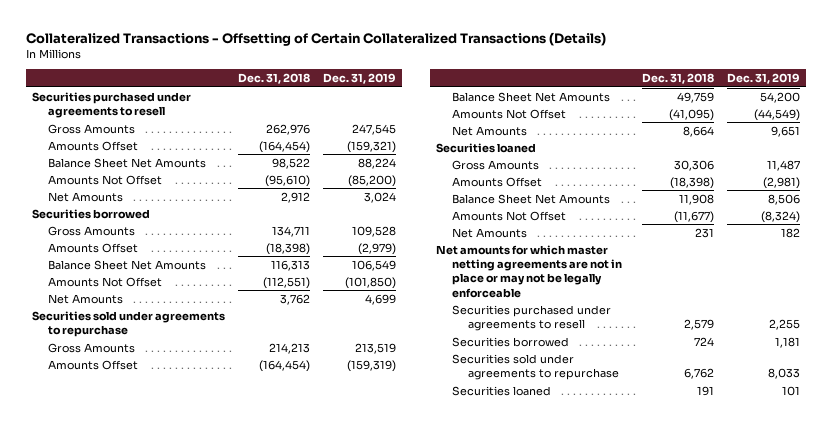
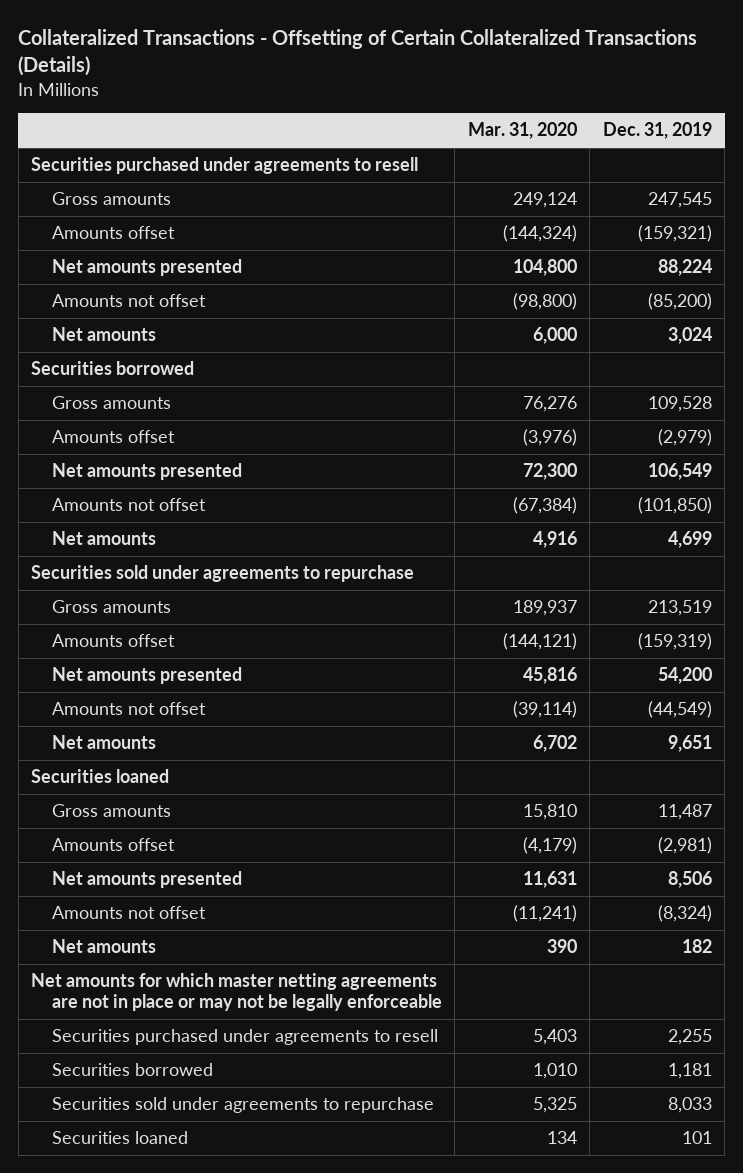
- | Dec. 31, 2018 | Dec. 31, 2019
+ | Mar. 31, 2020 | Dec. 31, 2019
- Gross Amounts | 262,976 | 247,545
- Amounts Offset | (164,454) | (159,321)
- Balance Sheet Net Amounts | 98,522 | 88,224
- Amounts Not Offset | (95,610) | (85,200)
- Net Amounts | 2,912 | 3,024
+ Gross amounts | 249,124 | 247,545
+ Amounts offset | (144,324) | (159,321)
+ Net amounts presented | 104,800 | 88,224
+ Amounts not offset | (98,800) | (85,200)
+ Net amounts | 6,000 | 3,024
- Gross Amounts | 134,711 | 109,528
- Amounts Offset | (18,398) | (2,979)
- Balance Sheet Net Amounts | 116,313 | 106,549
- Amounts Not Offset | (112,551) | (101,850)
- Net Amounts | 3,762 | 4,699
+ Gross amounts | 76,276 | 109,528
+ Amounts offset | (3,976) | (2,979)
+ Net amounts presented | 72,300 | 106,549
+ Amounts not offset | (67,384) | (101,850)
+ Net amounts | 4,916 | 4,699
- Gross Amounts | 214,213 | 213,519
- Amounts Offset | (164,454) | (159,319)
- Balance Sheet Net Amounts | 49,759 | 54,200
- Amounts Not Offset | (41,095) | (44,549)
- Net Amounts | 8,664 | 9,651
+ Gross amounts | 189,937 | 213,519
+ Amounts offset | (144,121) | (159,319)
+ Net amounts presented | 45,816 | 54,200
+ Amounts not offset | (39,114) | (44,549)
+ Net amounts | 6,702 | 9,651
- Gross Amounts | 30,306 | 11,487
- Amounts Offset | (18,398) | (2,981)
- Balance Sheet Net Amounts | 11,908 | 8,506
- Amounts Not Offset | (11,677) | (8,324)
- Net Amounts | 231 | 182
+ Gross amounts | 15,810 | 11,487
+ Amounts offset | (4,179) | (2,981)
+ Net amounts presented | 11,631 | 8,506
+ Amounts not offset | (11,241) | (8,324)
+ Net amounts | 390 | 182

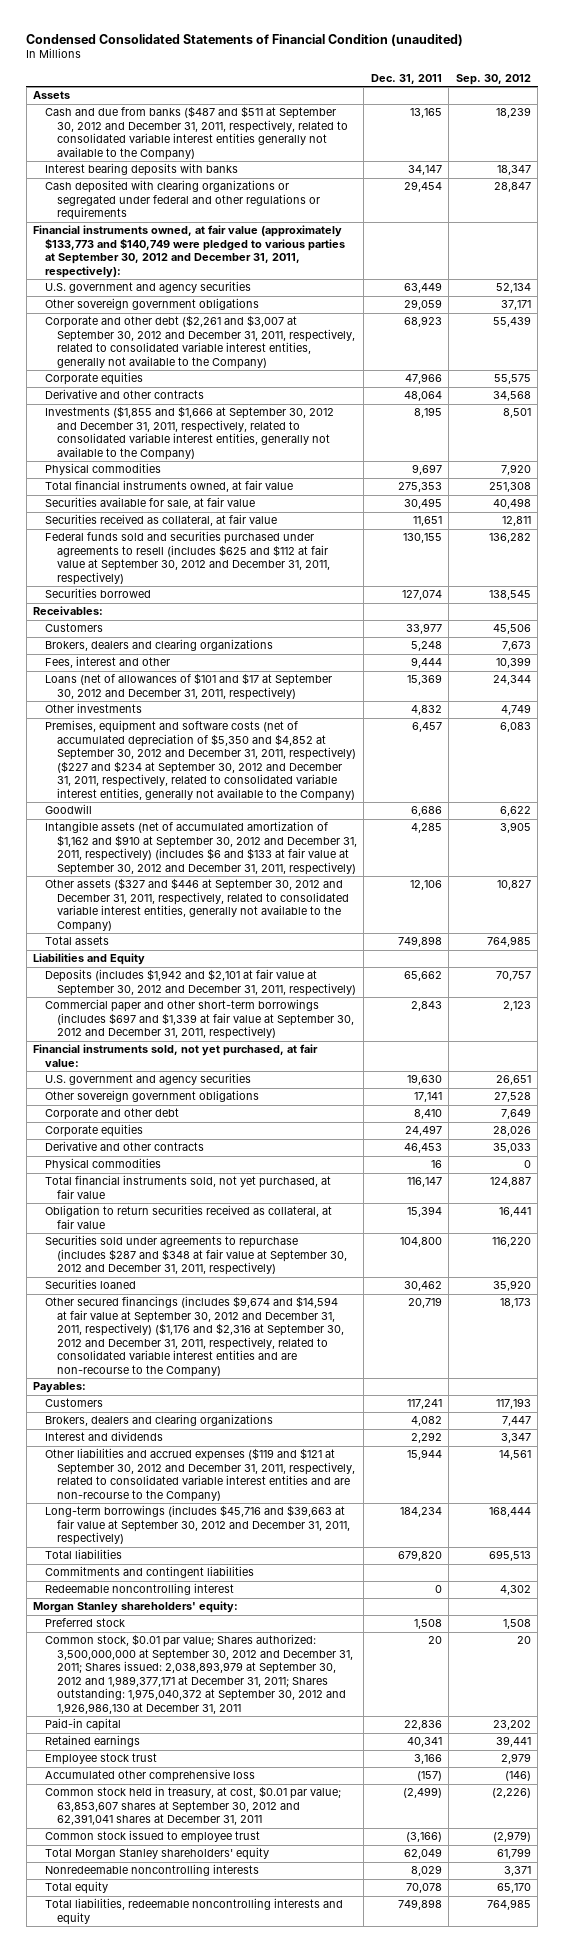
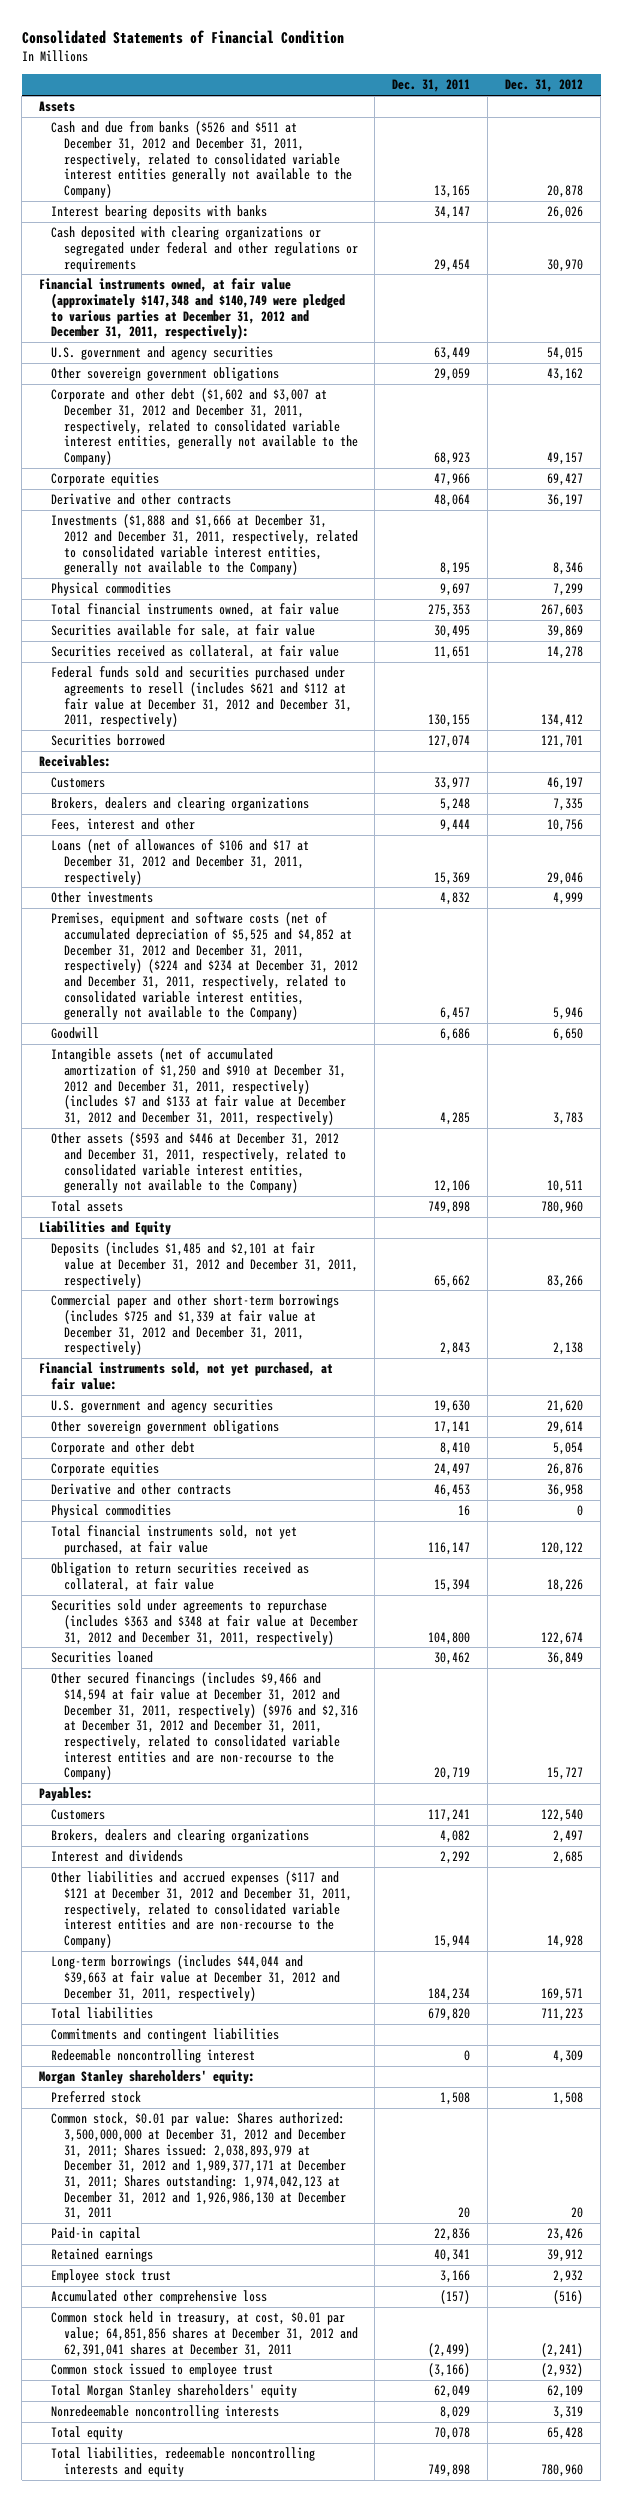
- Condensed Consolidated Statements of Financial Condition (unaudited)
+ Consolidated Statements of Financial Condition
- | Dec. 31, 2011 | Sep. 30, 2012
+ | Dec. 31, 2011 | Dec. 31, 2012
- Cash and due from banks ($487 and $511 at September 30, 2012 and December 31, 2011, respectively, related to consolidated variable interest entities generally not available to the Company) | 13,165 | 18,239
+ Cash and due from banks ($526 and $511 at December 31, 2012 and December 31, 2011, respectively, related to consolidated variable interest entities generally not available to the Company) | 13,165 | 20,878
- Financial instruments owned, at fair value (approximately $133,773 and $140,749 were pledged to various parties at September 30, 2012 and December 31, 2011, respectively):
+ Financial instruments owned, at fair value (approximately $147,348 and $140,749 were pledged to various parties at December 31, 2012 and December 31, 2011, respectively):
- Corporate and other debt ($2,261 and $3,007 at September 30, 2012 and December 31, 2011, respectively, related to consolidated variable interest entities, generally not available to the Company) | 68,923 | 55,439
+ Corporate and other debt ($1,602 and $3,007 at December 31, 2012 and December 31, 2011, respectively, related to consolidated variable interest entities, generally not available to the Company) | 68,923 | 49,157
- Investments ($1,855 and $1,666 at September 30, 2012 and December 31, 2011, respectively, related to consolidated variable interest entities, generally not available to the Company) | 8,195 | 8,501
+ Investments ($1,888 and $1,666 at December 31, 2012 and December 31, 2011, respectively, related to consolidated variable interest entities, generally not available to the Company) | 8,195 | 8,346
- Federal funds sold and securities purchased under agreements to resell (includes $625 and $112 at fair value at September 30, 2012 and December 31, 2011, respectively) | 130,155 | 136,282
+ Federal funds sold and securities purchased under agreements to resell (includes $621 and $112 at fair value at December 31, 2012 and December 31, 2011, respectively) | 130,155 | 134,412
- Loans (net of allowances of $101 and $17 at September 30, 2012 and December 31, 2011, respectively) | 15,369 | 24,344
+ Loans (net of allowances of $106 and $17 at December 31, 2012 and December 31, 2011, respectively) | 15,369 | 29,046
- Premises, equipment and software costs (net of accumulated depreciation of $5,350 and $4,852 at September 30, 2012 and December 31, 2011, respectively) ($227 and $234 at September 30, 2012 and December 31, 2011, respectively, related to consolidated variable interest entities, generally not available to the Company) | 6,457 | 6,083
+ Premises, equipment and software costs (net of accumulated depreciation of $5,525 and $4,852 at December 31, 2012 and December 31, 2011, respectively) ($224 and $234 at December 31, 2012 and December 31, 2011, respectively, related to consolidated variable interest entities, generally not available to the Company) | 6,457 | 5,946
- Intangible assets (net of accumulated amortization of $1,162 and $910 at September 30, 2012 and December 31, 2011, respectively) (includes $6 and $133 at fair value at September 30, 2012 and December 31, 2011, respectively) | 4,285 | 3,905
- Other assets ($327 and $446 at September 30, 2012 and December 31, 2011, respectively, related to consolidated variable interest entities, generally not available to the Company) | 12,106 | 10,827
+ Intangible assets (net of accumulated amortization of $1,250 and $910 at December 31, 2012 and December 31, 2011, respectively) (includes $7 and $133 at fair value at December 31, 2012 and December 31, 2011, respectively) | 4,285 | 3,783
+ Other assets ($593 and $446 at December 31, 2012 and December 31, 2011, respectively, related to consolidated variable interest entities, generally not available to the Company) | 12,106 | 10,511
- Deposits (includes $1,942 and $2,101 at fair value at September 30, 2012 and December 31, 2011, respectively) | 65,662 | 70,757
- Commercial paper and other short-term borrowings (includes $697 and $1,339 at fair value at September 30, 2012 and December 31, 2011, respectively) | 2,843 | 2,123
+ Deposits (includes $1,485 and $2,101 at fair value at December 31, 2012 and December 31, 2011, respectively) | 65,662 | 83,266
+ Commercial paper and other short-term borrowings (includes $725 and $1,339 at fair value at December 31, 2012 and December 31, 2011, respectively) | 2,843 | 2,138
- Securities sold under agreements to repurchase (includes $287 and $348 at fair value at September 30, 2012 and December 31, 2011, respectively) | 104,800 | 116,220
+ Securities sold under agreements to repurchase (includes $363 and $348 at fair value at December 31, 2012 and December 31, 2011, respectively) | 104,800 | 122,674
- Other secured financings (includes $9,674 and $14,594 at fair value at September 30, 2012 and December 31, 2011, respectively) ($1,176 and $2,316 at September 30, 2012 and December 31, 2011, respectively, related to consolidated variable interest entities and are non-recourse to the Company) | 20,719 | 18,173
+ Other secured financings (includes $9,466 and $14,594 at fair value at December 31, 2012 and December 31, 2011, respectively) ($976 and $2,316 at December 31, 2012 and December 31, 2011, respectively, related to consolidated variable interest entities and are non-recourse to the Company) | 20,719 | 15,727
- Other liabilities and accrued expenses ($119 and $121 at September 30, 2012 and December 31, 2011, respectively, related to consolidated variable interest entities and are non-recourse to the Company) | 15,944 | 14,561
- Long-term borrowings (includes $45,716 and $39,663 at fair value at September 30, 2012 and December 31, 2011, respectively) | 184,234 | 168,444
+ Other liabilities and accrued expenses ($117 and $121 at December 31, 2012 and December 31, 2011, respectively, related to consolidated variable interest entities and are non-recourse to the Company) | 15,944 | 14,928
+ Long-term borrowings (includes $44,044 and $39,663 at fair value at December 31, 2012 and December 31, 2011, respectively) | 184,234 | 169,571
- Common stock, $0.01 par value; Shares authorized: 3,500,000,000 at September 30, 2012 and December 31, 2011; Shares issued: 2,038,893,979 at September 30, 2012 and 1,989,377,171 at December 31, 2011; Shares outstanding: 1,975,040,372 at September 30, 2012 and 1,926,986,130 at December 31, 2011 | 20 | 20
+ Common stock, $0.01 par value: Shares authorized: 3,500,000,000 at December 31, 2012 and December 31, 2011; Shares issued: 2,038,893,979 at December 31, 2012 and 1,989,377,171 at December 31, 2011; Shares outstanding: 1,974,042,123 at December 31, 2012 and 1,926,986,130 at December 31, 2011 | 20 | 20
- Common stock held in treasury, at cost, $0.01 par value; 63,853,607 shares at September 30, 2012 and 62,391,041 shares at December 31, 2011 | (2,499) | (2,226)
+ Common stock held in treasury, at cost, $0.01 par value; 64,851,856 shares at December 31, 2012 and 62,391,041 shares at December 31, 2011 | (2,499) | (2,241)

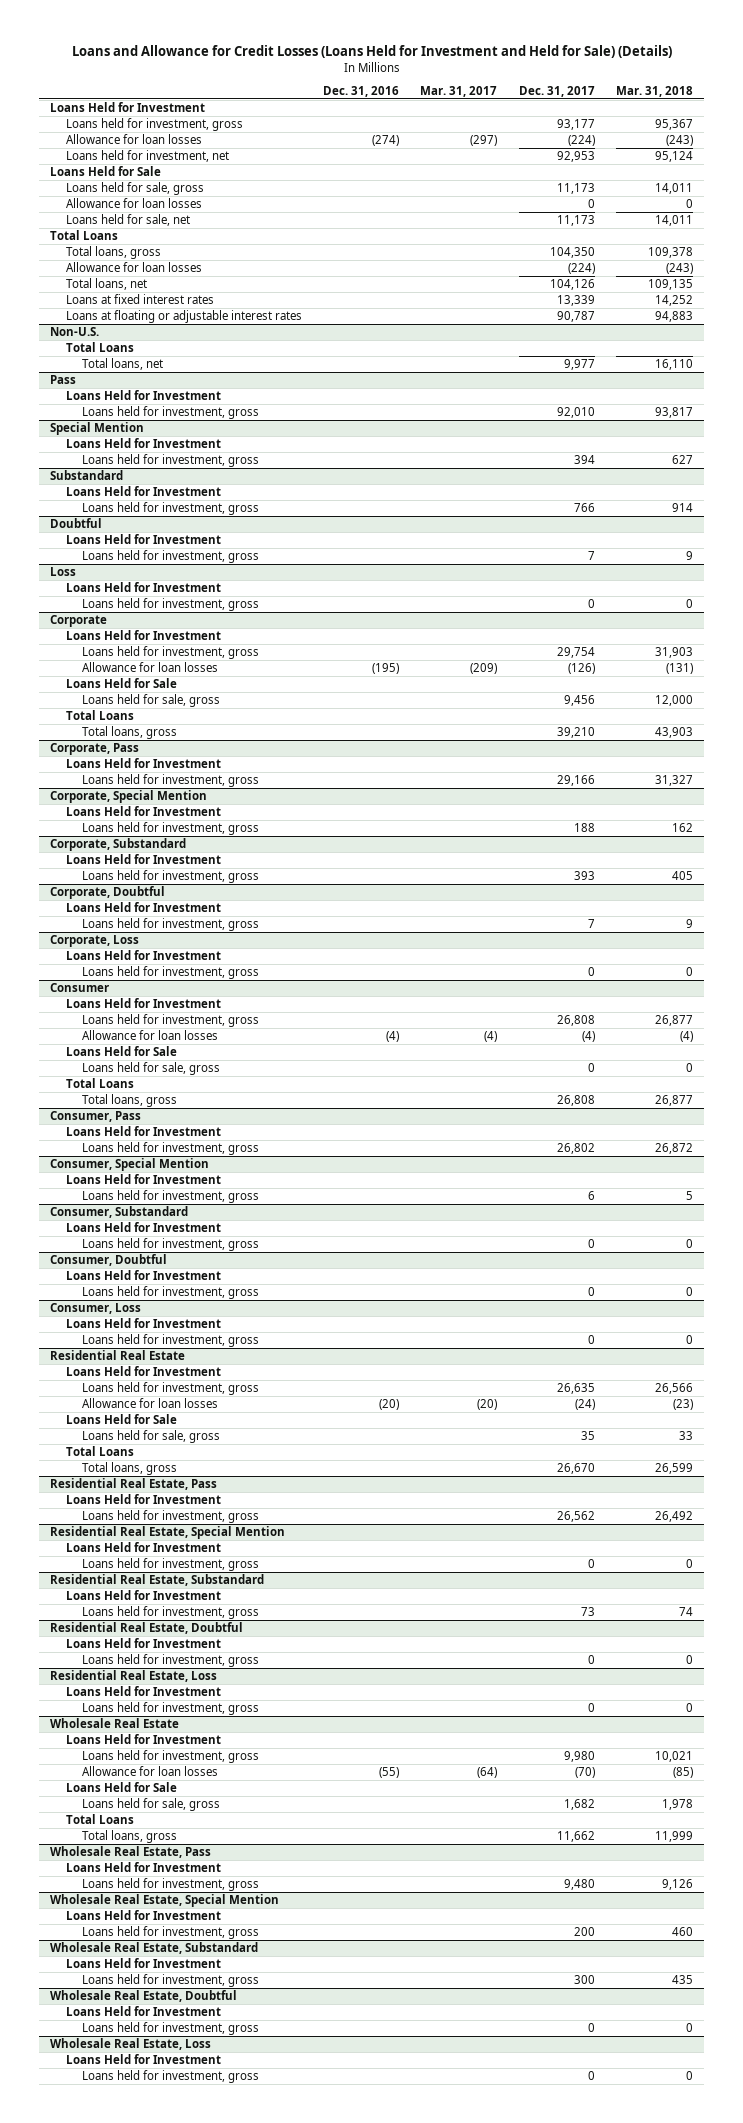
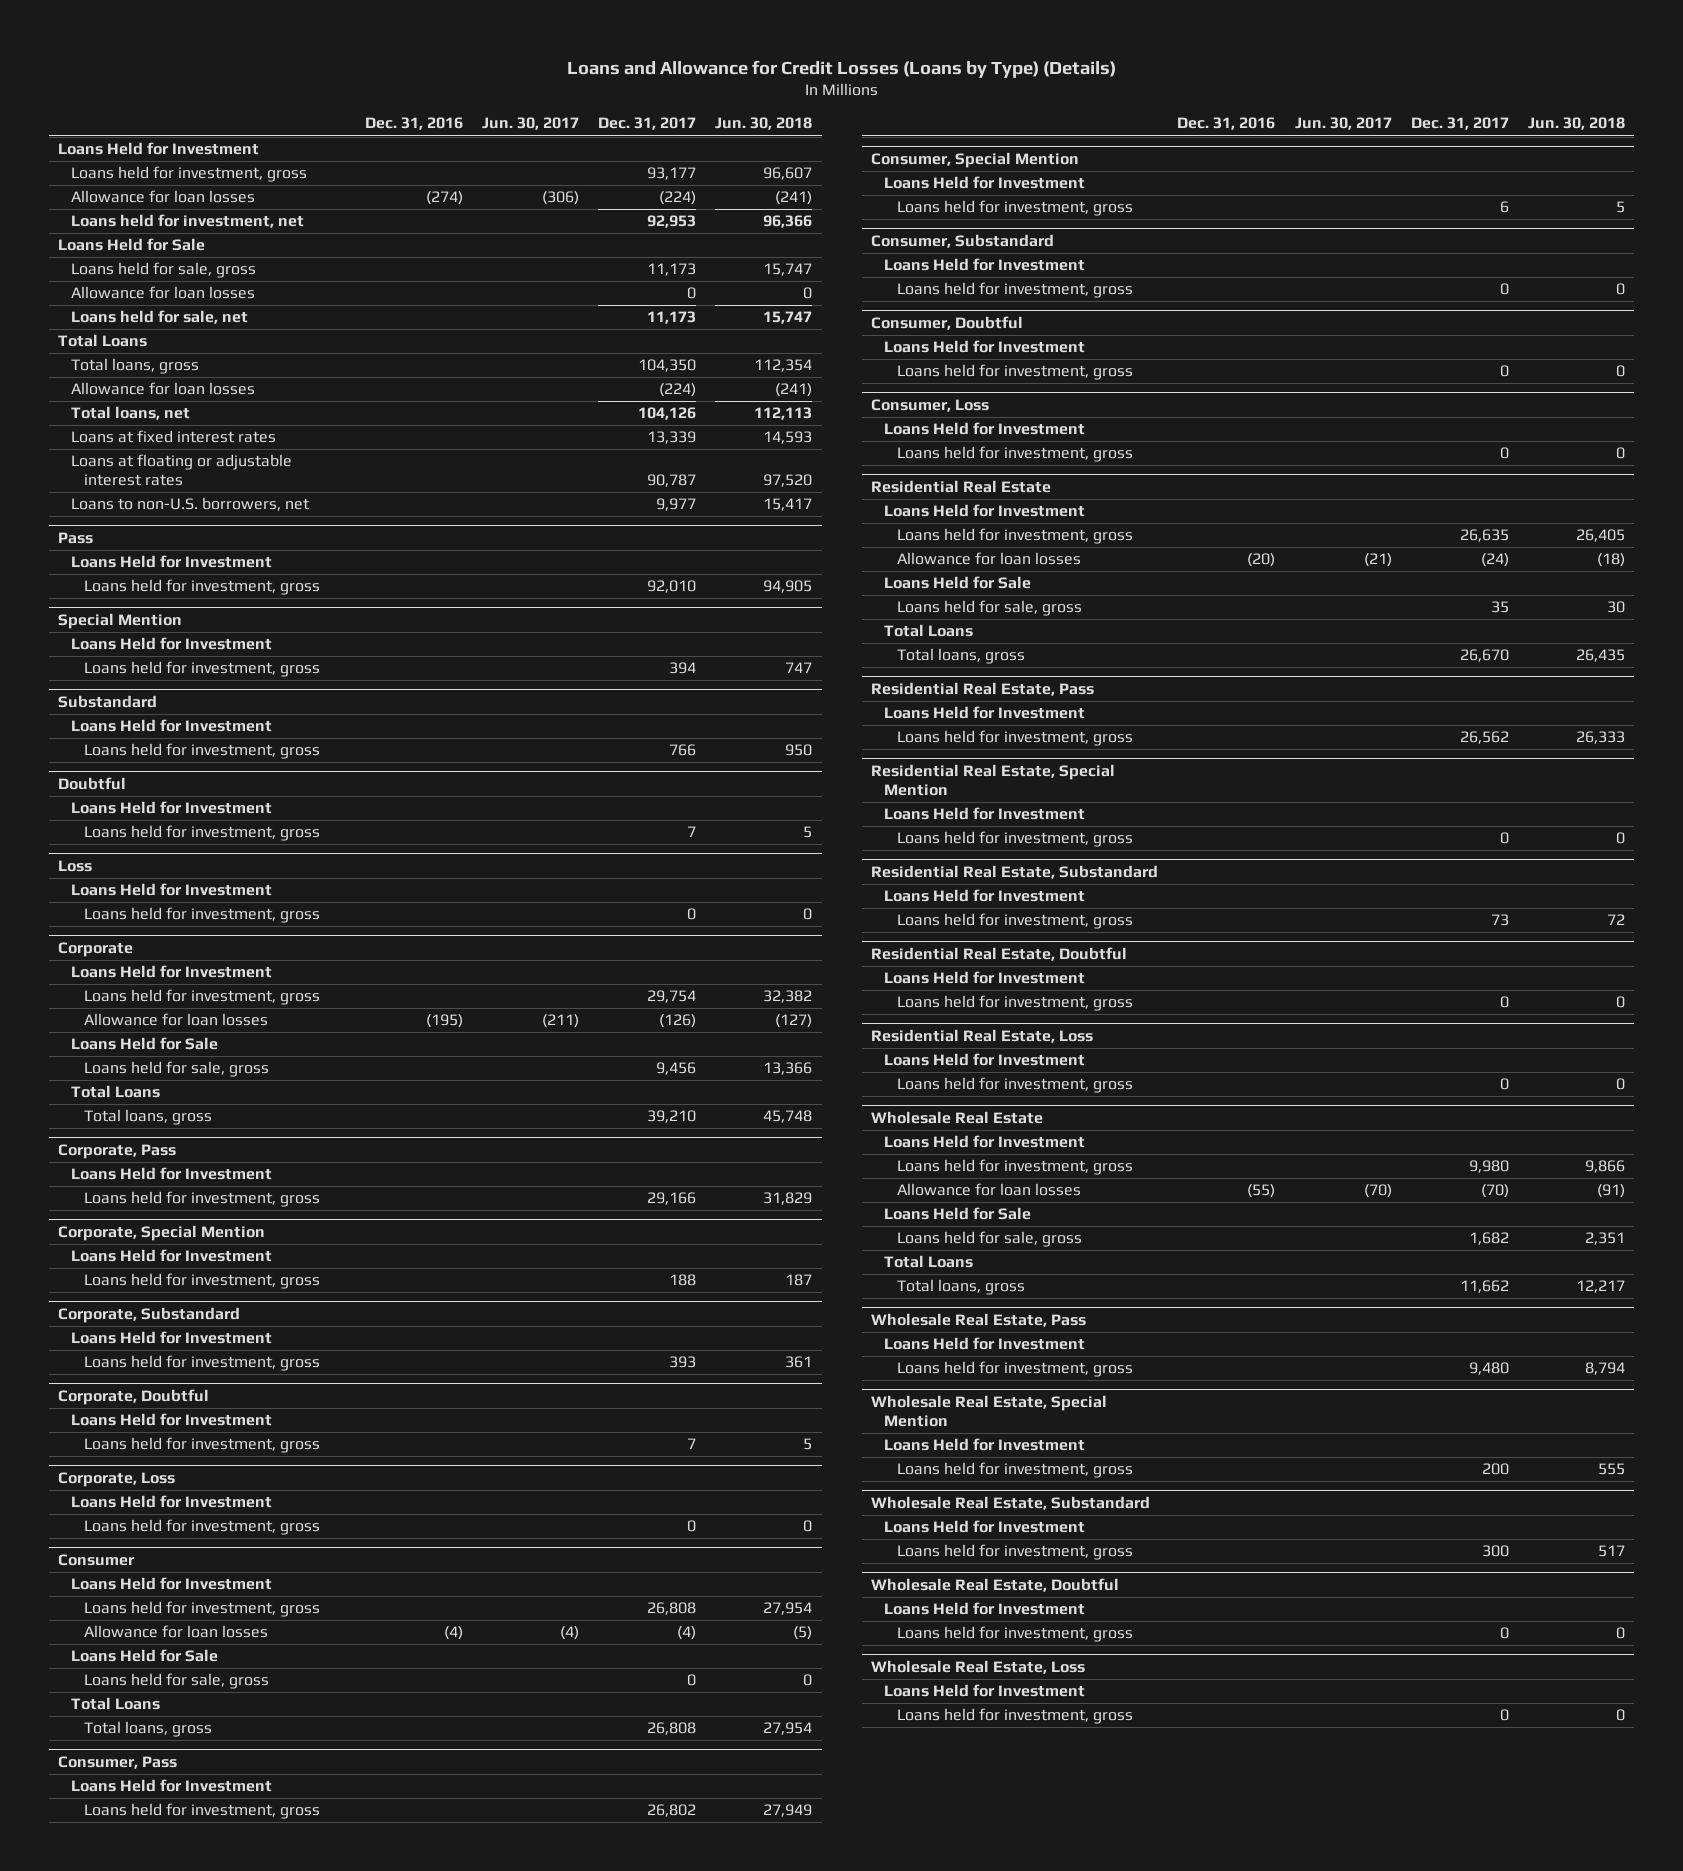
- Loans and Allowance for Credit Losses (Loans Held for Investment and Held for Sale) (Details)
+ Loans and Allowance for Credit Losses (Loans by Type) (Details)
- | Dec. 31, 2016 | Mar. 31, 2017 | Dec. 31, 2017 | Mar. 31, 2018
+ | Dec. 31, 2016 | Jun. 30, 2017 | Dec. 31, 2017 | Jun. 30, 2018
- Non-U.S.
- Total Loans
- Total loans, net | | | 9,977 | 16,110
+ Loans to non-U.S. borrowers, net | | | 9,977 | 15,417

